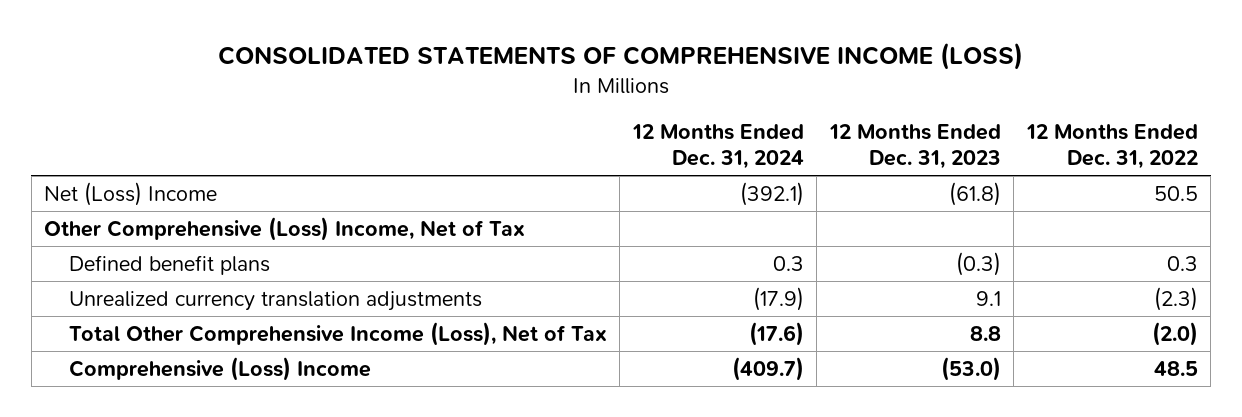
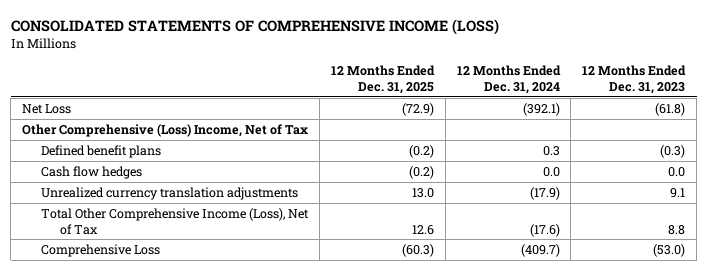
- | 12 Months Ended Dec. 31, 2024 | 12 Months Ended Dec. 31, 2023 | 12 Months Ended Dec. 31, 2022
+ | 12 Months Ended Dec. 31, 2025 | 12 Months Ended Dec. 31, 2024 | 12 Months Ended Dec. 31, 2023
- Net (Loss) Income | (392.1) | (61.8) | 50.5
+ Net Loss | (72.9) | (392.1) | (61.8)
+ Cash flow hedges | (0.2) | 0.0 | 0.0
- Comprehensive (Loss) Income | (409.7) | (53.0) | 48.5
+ Comprehensive Loss | (60.3) | (409.7) | (53.0)

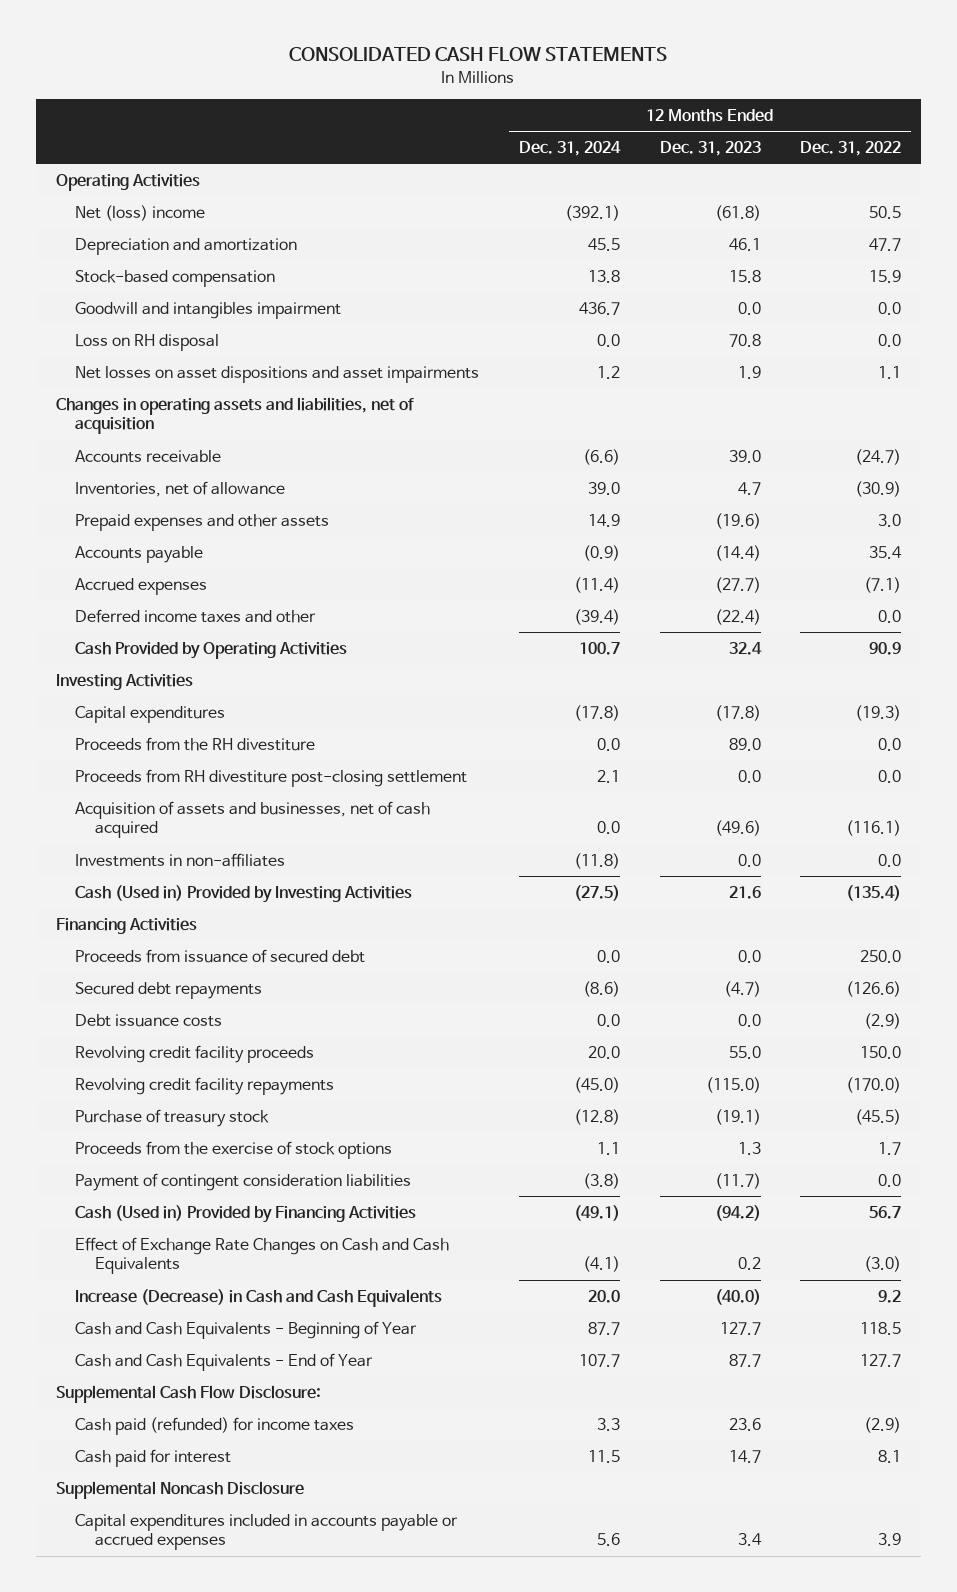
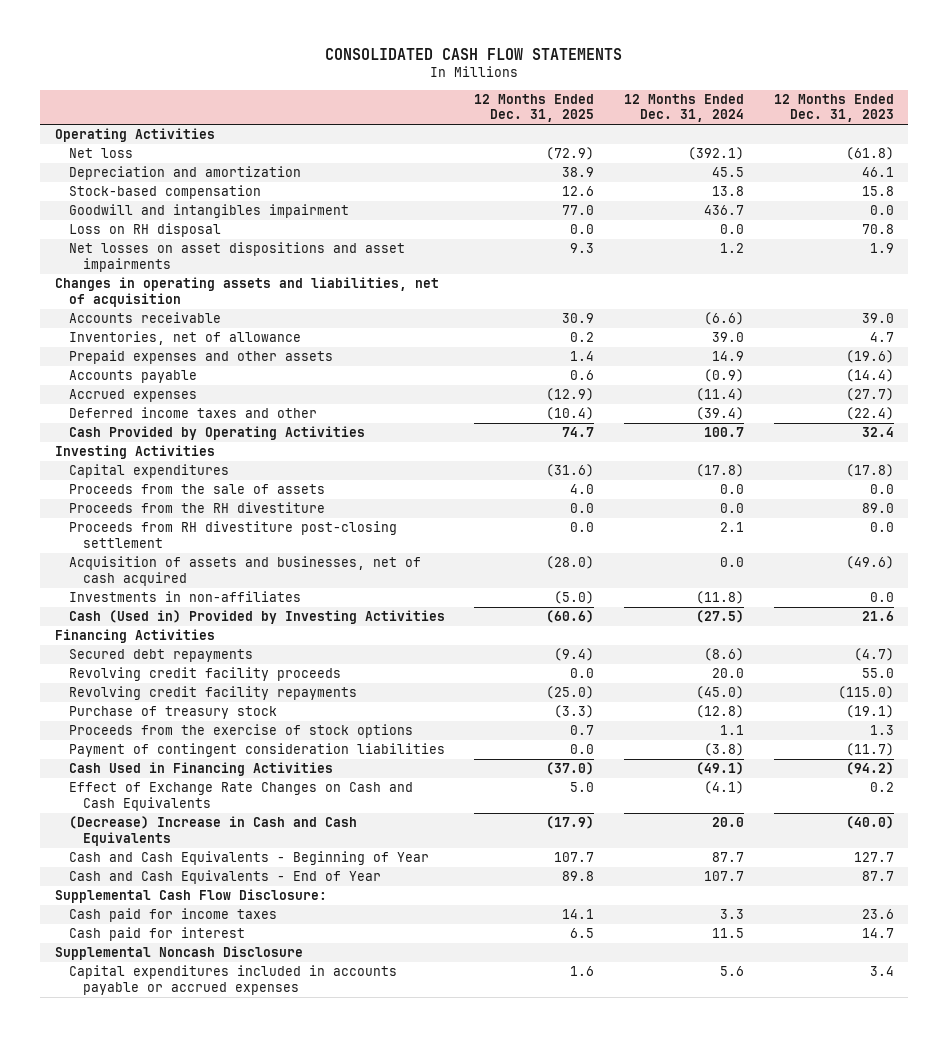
- | 12 Months Ended Dec. 31, 2024 | 12 Months Ended Dec. 31, 2023 | 12 Months Ended Dec. 31, 2022
+ | 12 Months Ended Dec. 31, 2025 | 12 Months Ended Dec. 31, 2024 | 12 Months Ended Dec. 31, 2023
- Net (loss) income | (392.1) | (61.8) | 50.5
+ Net loss | (72.9) | (392.1) | (61.8)
+ Proceeds from the sale of assets | 4.0 | 0.0 | 0.0
- Proceeds from issuance of secured debt | 0.0 | 0.0 | 250.0
- Debt issuance costs | 0.0 | 0.0 | (2.9)
- Cash (Used in) Provided by Financing Activities | (49.1) | (94.2) | 56.7
+ Cash Used in Financing Activities | (37.0) | (49.1) | (94.2)
- Increase (Decrease) in Cash and Cash Equivalents | 20.0 | (40.0) | 9.2
+ (Decrease) Increase in Cash and Cash Equivalents | (17.9) | 20.0 | (40.0)
- Cash paid (refunded) for income taxes | 3.3 | 23.6 | (2.9)
+ Cash paid for income taxes | 14.1 | 3.3 | 23.6

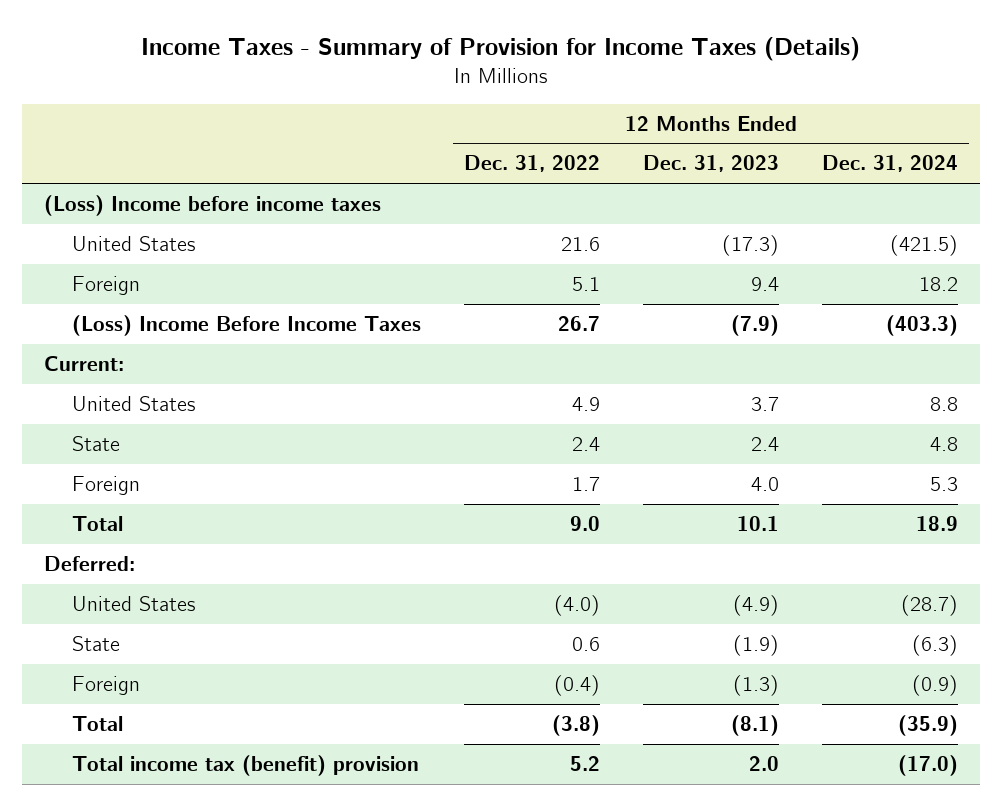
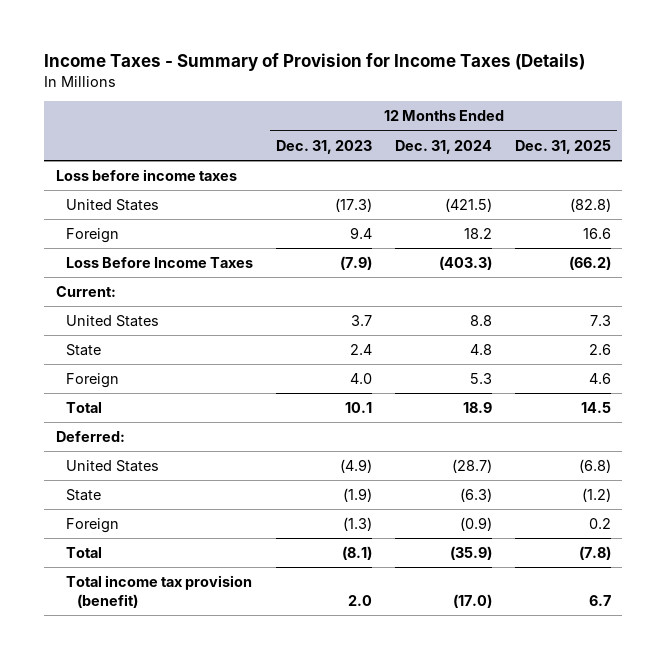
- | 12 Months Ended Dec. 31, 2022 | 12 Months Ended Dec. 31, 2023 | 12 Months Ended Dec. 31, 2024
+ | 12 Months Ended Dec. 31, 2023 | 12 Months Ended Dec. 31, 2024 | 12 Months Ended Dec. 31, 2025
- (Loss) Income before income taxes
+ Loss before income taxes
- (Loss) Income Before Income Taxes | 26.7 | (7.9) | (403.3)
+ Loss Before Income Taxes | (7.9) | (403.3) | (66.2)
- Total income tax (benefit) provision | 5.2 | 2.0 | (17.0)
+ Total income tax provision (benefit) | 2.0 | (17.0) | 6.7

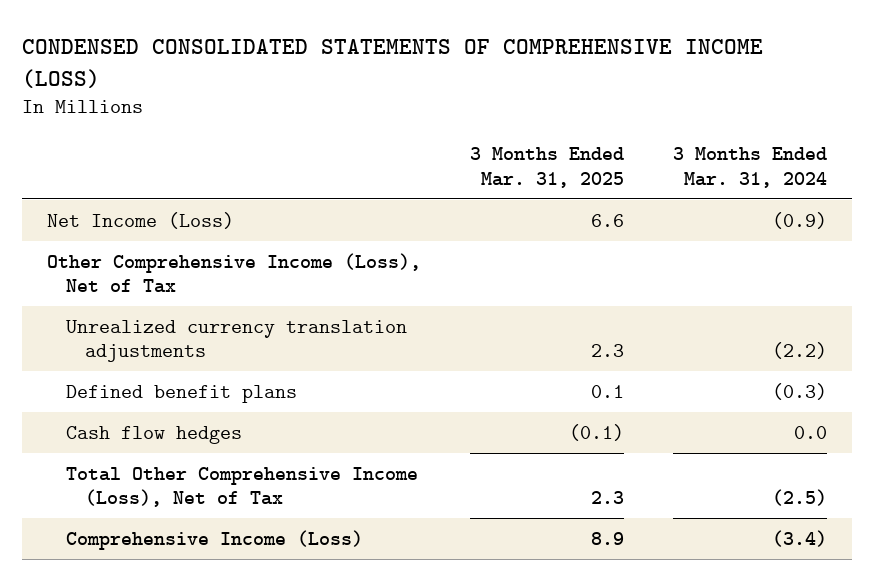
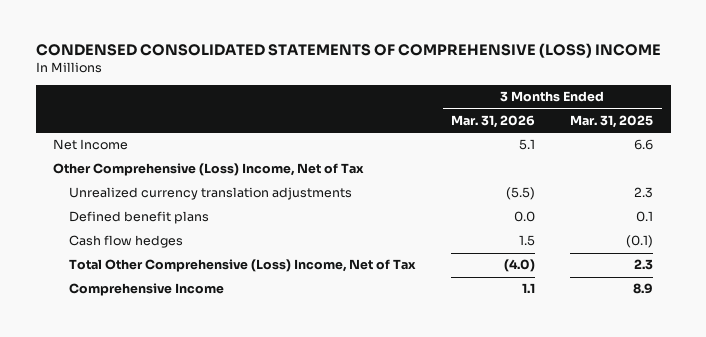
- CONDENSED CONSOLIDATED STATEMENTS OF COMPREHENSIVE INCOME (LOSS)
+ CONDENSED CONSOLIDATED STATEMENTS OF COMPREHENSIVE (LOSS) INCOME
- | 3 Months Ended Mar. 31, 2025 | 3 Months Ended Mar. 31, 2024
+ | 3 Months Ended Mar. 31, 2026 | 3 Months Ended Mar. 31, 2025
- Net Income (Loss) | 6.6 | (0.9)
- Other Comprehensive Income (Loss), Net of Tax
+ Net Income | 5.1 | 6.6
+ Other Comprehensive (Loss) Income, Net of Tax
- Total Other Comprehensive Income (Loss), Net of Tax | 2.3 | (2.5)
- Comprehensive Income (Loss) | 8.9 | (3.4)
+ Total Other Comprehensive (Loss) Income, Net of Tax | (4.0) | 2.3
+ Comprehensive Income | 1.1 | 8.9

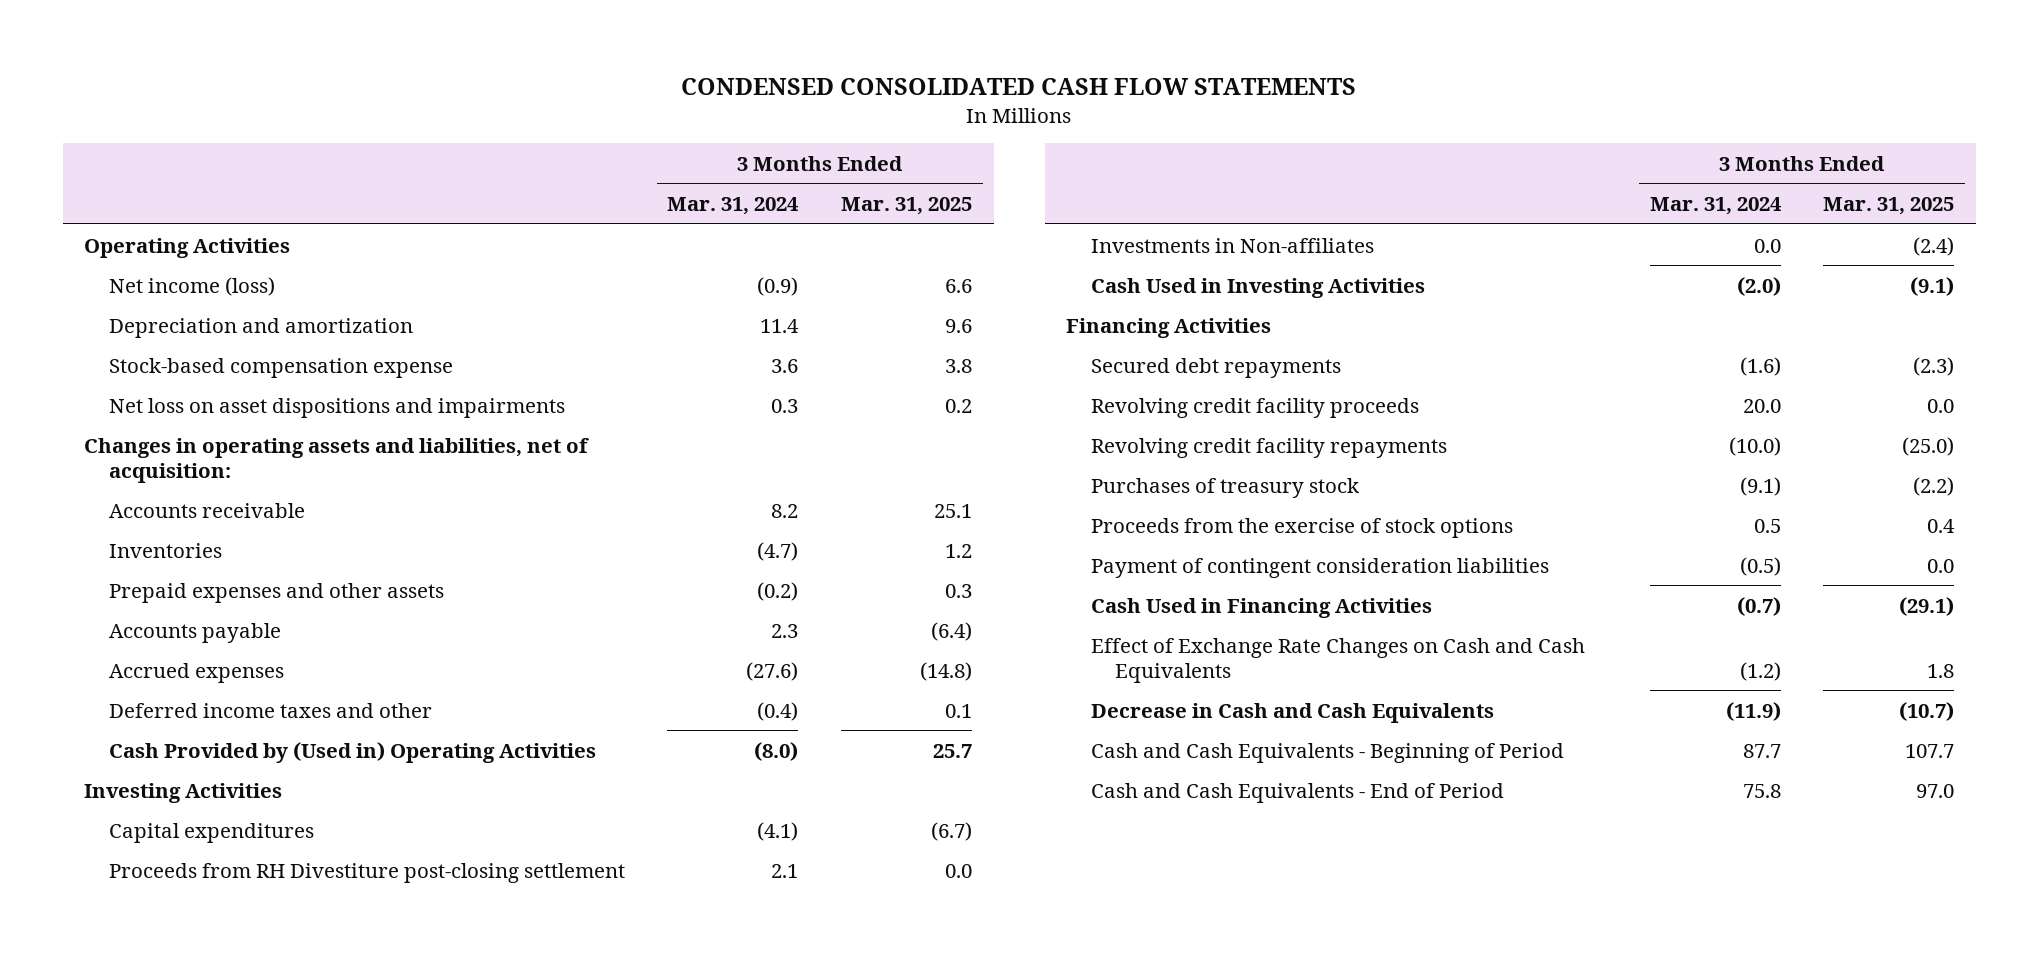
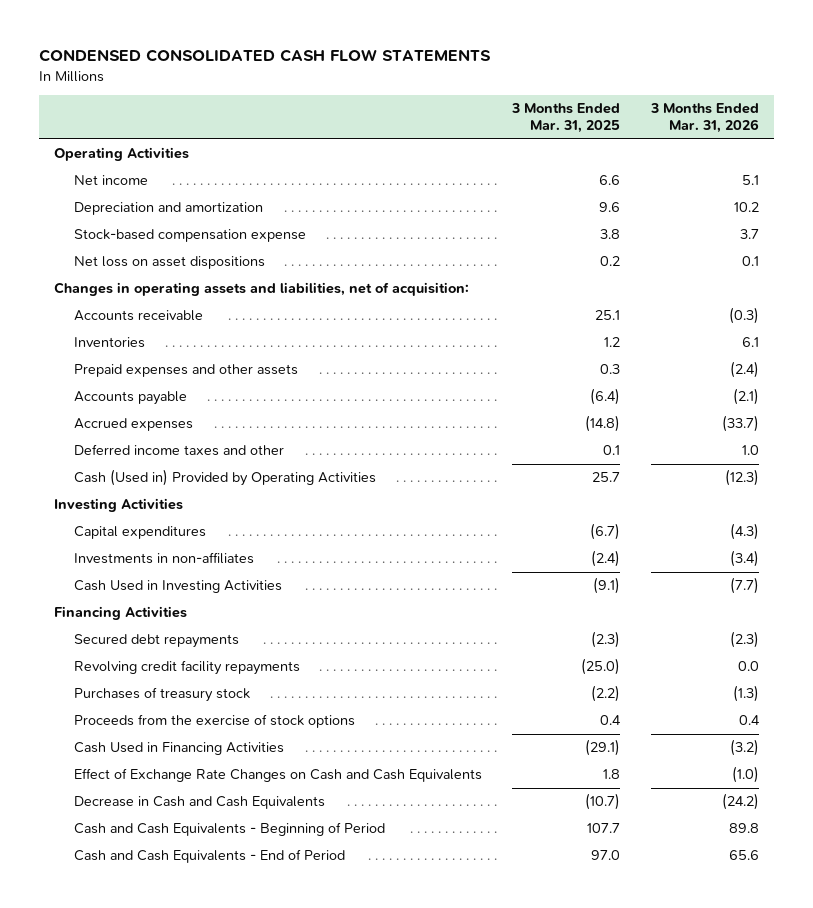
- | 3 Months Ended Mar. 31, 2024 | 3 Months Ended Mar. 31, 2025
+ | 3 Months Ended Mar. 31, 2025 | 3 Months Ended Mar. 31, 2026
- Net income (loss) | (0.9) | 6.6
+ Net income | 6.6 | 5.1
- Net loss on asset dispositions and impairments | 0.3 | 0.2
+ Net loss on asset dispositions | 0.2 | 0.1
- Cash Provided by (Used in) Operating Activities | (8.0) | 25.7
+ Cash (Used in) Provided by Operating Activities | 25.7 | (12.3)
- Proceeds from RH Divestiture post-closing settlement | 2.1 | 0.0
- Investments in Non-affiliates | 0.0 | (2.4)
+ Investments in non-affiliates | (2.4) | (3.4)
- Revolving credit facility proceeds | 20.0 | 0.0
- Payment of contingent consideration liabilities | (0.5) | 0.0

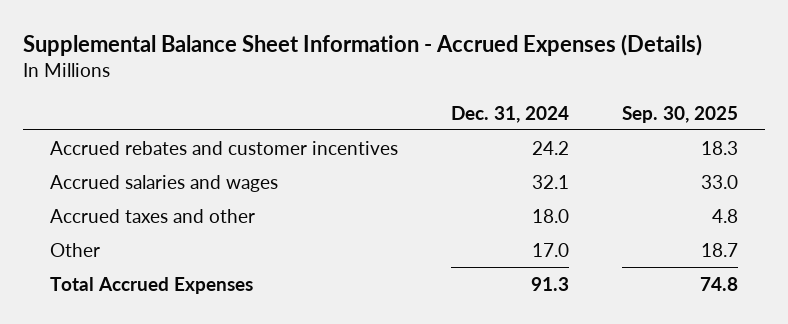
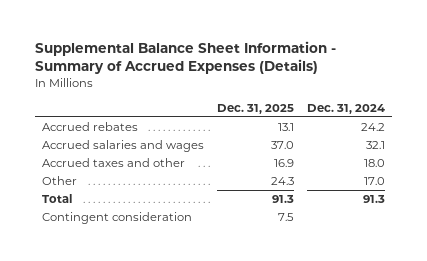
- Supplemental Balance Sheet Information - Accrued Expenses (Details)
+ Supplemental Balance Sheet Information - Summary of Accrued Expenses (Details)
- | Dec. 31, 2024 | Sep. 30, 2025
+ | Dec. 31, 2025 | Dec. 31, 2024
- Accrued rebates and customer incentives | 24.2 | 18.3
+ Accrued rebates | 13.1 | 24.2
- Total Accrued Expenses | 91.3 | 74.8
+ Total | 91.3 | 91.3
+ Contingent consideration | 7.5 |

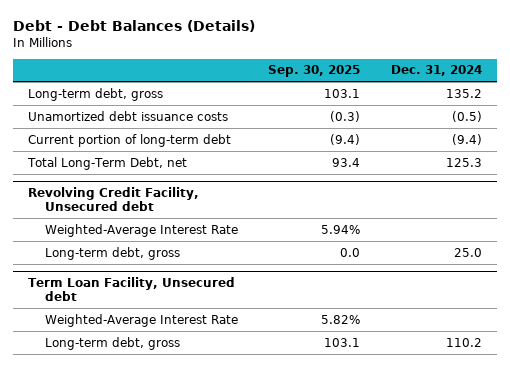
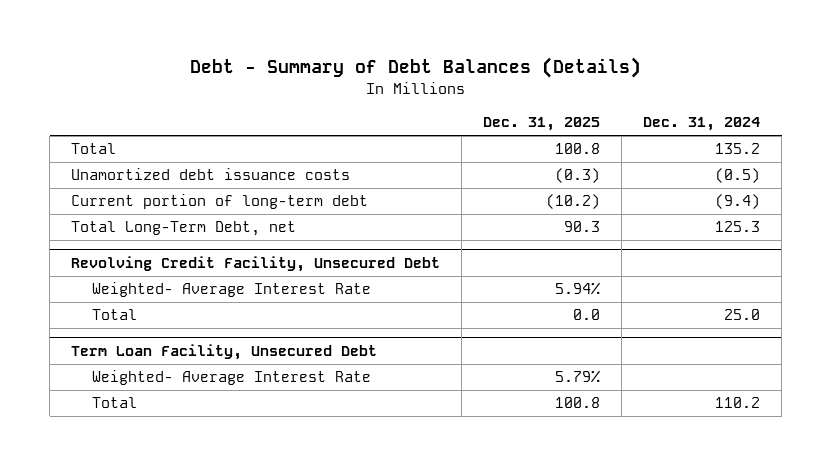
- Debt - Debt Balances (Details)
+ Debt - Summary of Debt Balances (Details)
- | Sep. 30, 2025 | Dec. 31, 2024
+ | Dec. 31, 2025 | Dec. 31, 2024
- Long-term debt, gross | 103.1 | 135.2
+ Total | 100.8 | 135.2
- Revolving Credit Facility, Unsecured debt
- Weighted-Average Interest Rate | 5.94% |
- Long-term debt, gross | 0.0 | 25.0
- Term Loan Facility, Unsecured debt
- Weighted-Average Interest Rate | 5.82% |
- Long-term debt, gross | 103.1 | 110.2
+ Revolving Credit Facility, Unsecured Debt
+ Weighted- Average Interest Rate | 5.94% |
+ Total | 0.0 | 25.0
+ Term Loan Facility, Unsecured Debt
+ Weighted- Average Interest Rate | 5.79% |
+ Total | 100.8 | 110.2

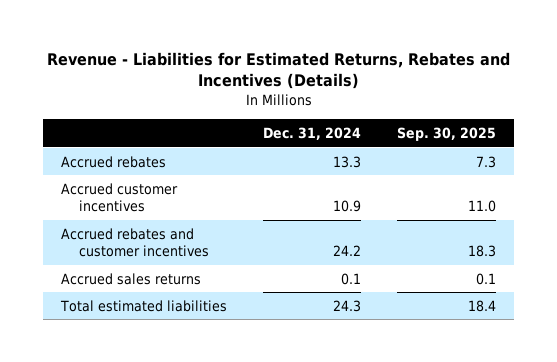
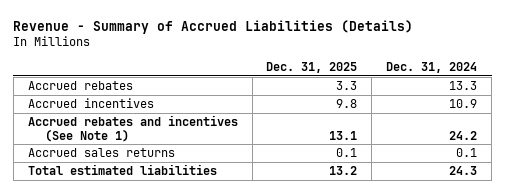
- Revenue - Liabilities for Estimated Returns, Rebates and Incentives (Details)
+ Revenue - Summary of Accrued Liabilities (Details)
- | Dec. 31, 2024 | Sep. 30, 2025
+ | Dec. 31, 2025 | Dec. 31, 2024
- Accrued customer incentives | 10.9 | 11.0
- Accrued rebates and customer incentives | 24.2 | 18.3
+ Accrued incentives | 9.8 | 10.9
+ Accrued rebates and incentives (See Note 1) | 13.1 | 24.2

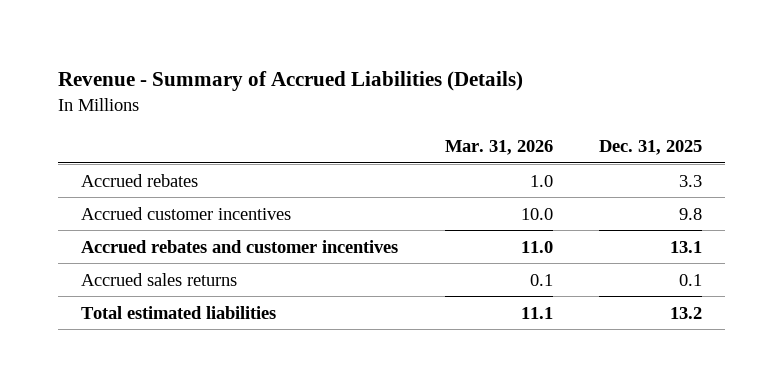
- | Dec. 31, 2025 | Dec. 31, 2024
+ | Mar. 31, 2026 | Dec. 31, 2025
- Accrued incentives | 9.8 | 10.9
- Accrued rebates and incentives (See Note 1) | 13.1 | 24.2
+ Accrued customer incentives | 10.0 | 9.8
+ Accrued rebates and customer incentives | 11.0 | 13.1

